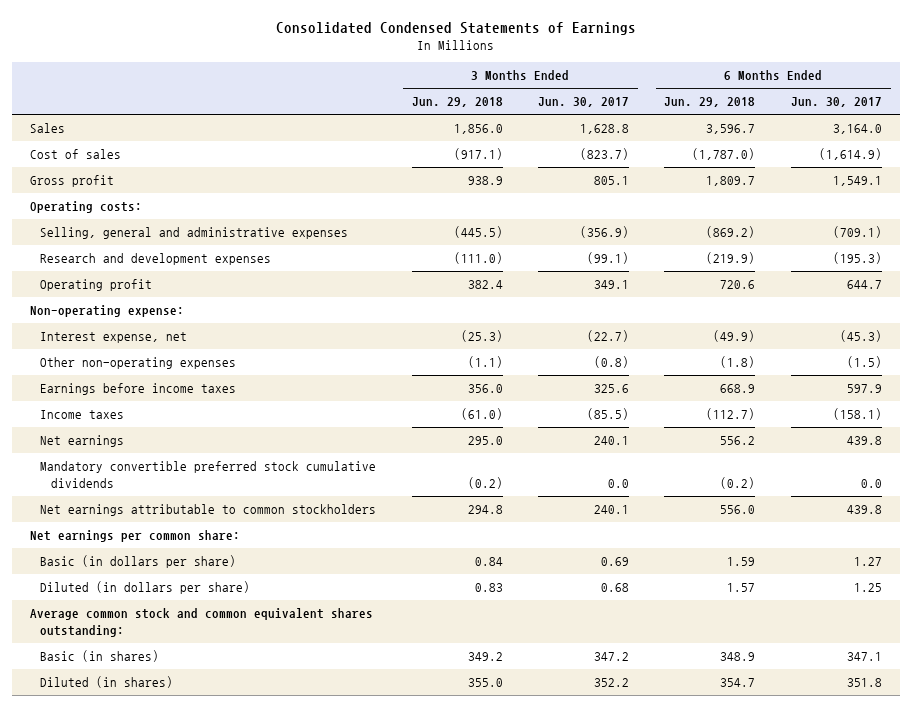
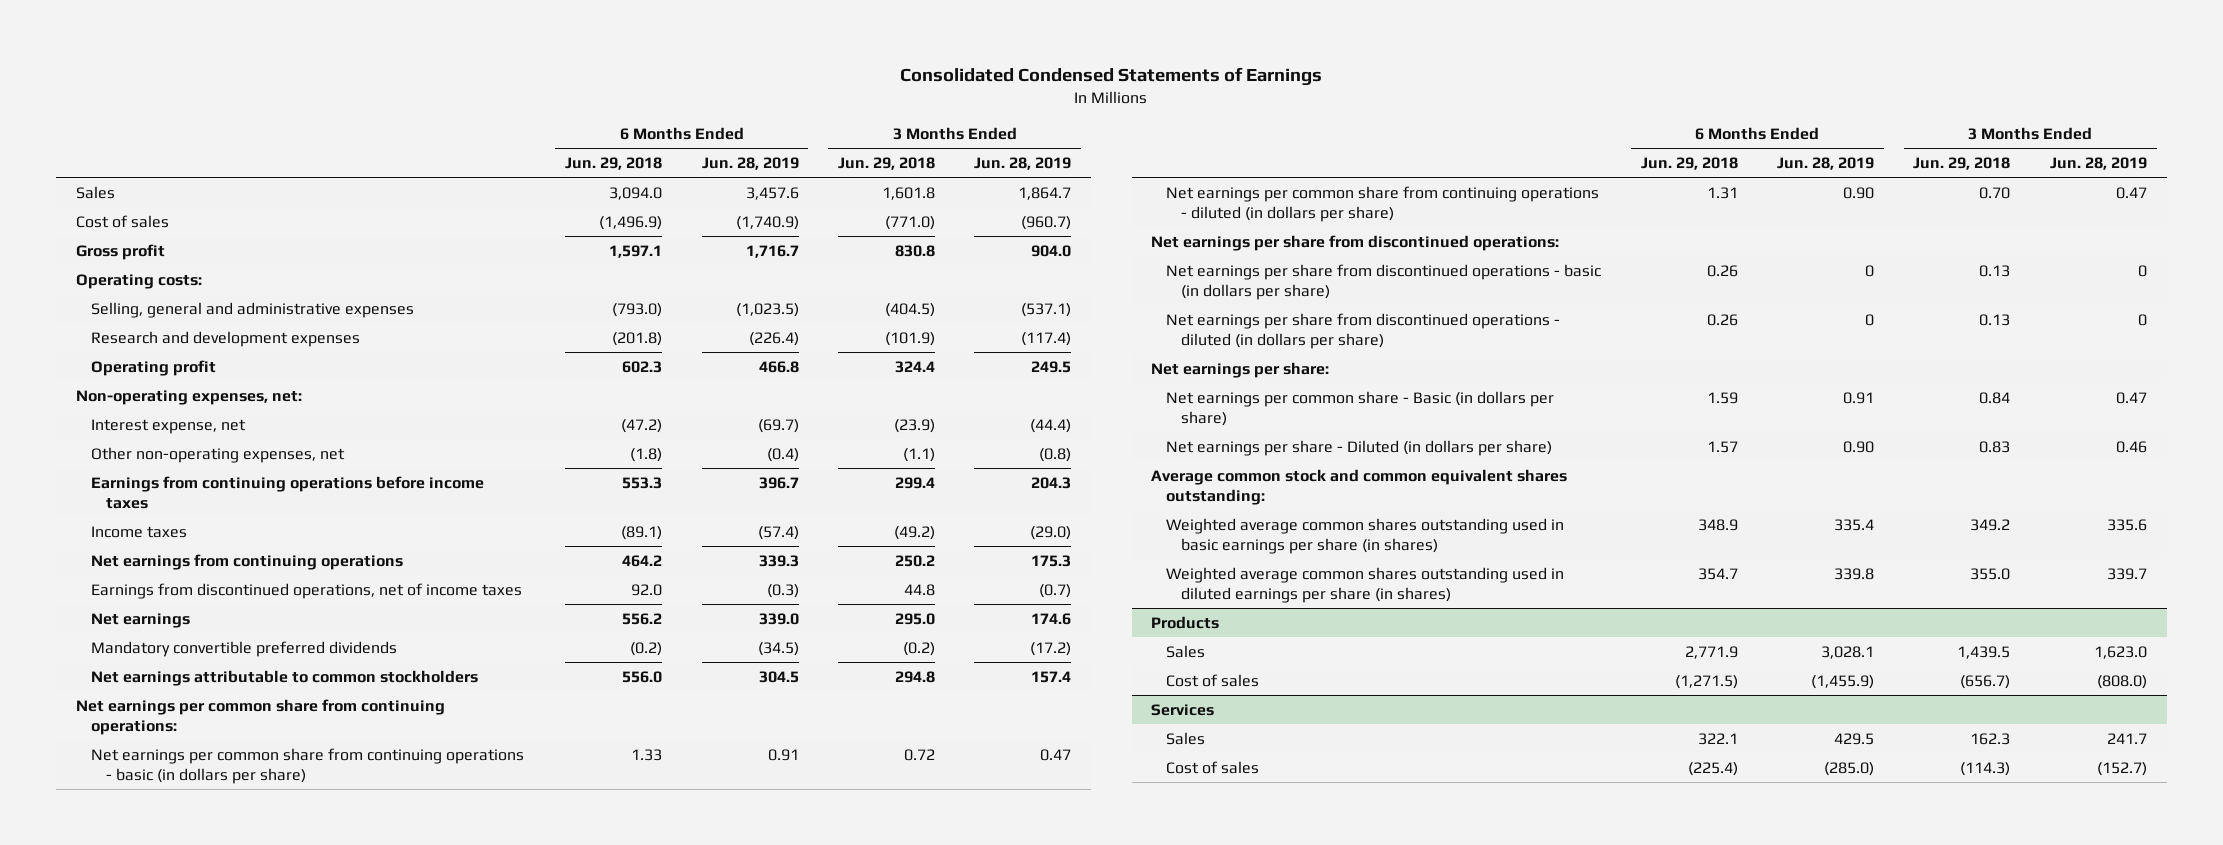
- | 3 Months Ended Jun. 29, 2018 | 3 Months Ended Jun. 30, 2017 | 6 Months Ended Jun. 29, 2018 | 6 Months Ended Jun. 30, 2017
+ | 6 Months Ended Jun. 29, 2018 | 6 Months Ended Jun. 28, 2019 | 3 Months Ended Jun. 29, 2018 | 3 Months Ended Jun. 28, 2019
- Sales | 1,856.0 | 1,628.8 | 3,596.7 | 3,164.0
- Cost of sales | (917.1) | (823.7) | (1,787.0) | (1,614.9)
- Gross profit | 938.9 | 805.1 | 1,809.7 | 1,549.1
+ Sales | 3,094.0 | 3,457.6 | 1,601.8 | 1,864.7
+ Cost of sales | (1,496.9) | (1,740.9) | (771.0) | (960.7)
+ Gross profit | 1,597.1 | 1,716.7 | 830.8 | 904.0
- Selling, general and administrative expenses | (445.5) | (356.9) | (869.2) | (709.1)
- Research and development expenses | (111.0) | (99.1) | (219.9) | (195.3)
- Operating profit | 382.4 | 349.1 | 720.6 | 644.7
- Non-operating expense:
- Interest expense, net | (25.3) | (22.7) | (49.9) | (45.3)
- Other non-operating expenses | (1.1) | (0.8) | (1.8) | (1.5)
- Earnings before income taxes | 356.0 | 325.6 | 668.9 | 597.9
- Income taxes | (61.0) | (85.5) | (112.7) | (158.1)
+ Selling, general and administrative expenses | (793.0) | (1,023.5) | (404.5) | (537.1)
+ Research and development expenses | (201.8) | (226.4) | (101.9) | (117.4)
+ Operating profit | 602.3 | 466.8 | 324.4 | 249.5
+ Non-operating expenses, net:
+ Interest expense, net | (47.2) | (69.7) | (23.9) | (44.4)
+ Other non-operating expenses, net | (1.8) | (0.4) | (1.1) | (0.8)
+ Earnings from continuing operations before income taxes | 553.3 | 396.7 | 299.4 | 204.3
+ Income taxes | (89.1) | (57.4) | (49.2) | (29.0)
+ Net earnings from continuing operations | 464.2 | 339.3 | 250.2 | 175.3
+ Earnings from discontinued operations, net of income taxes | 92.0 | (0.3) | 44.8 | (0.7)
- Mandatory convertible preferred stock cumulative dividends | (0.2) | 0.0 | (0.2) | 0.0
+ Mandatory convertible preferred dividends | (0.2) | (34.5) | (0.2) | (17.2)
- Net earnings per common share:
- Basic (in dollars per share) | 0.84 | 0.69 | 1.59 | 1.27
- Diluted (in dollars per share) | 0.83 | 0.68 | 1.57 | 1.25
+ Net earnings per common share from continuing operations:
+ Net earnings per common share from continuing operations - basic (in dollars per share) | 1.33 | 0.91 | 0.72 | 0.47
+ Net earnings per common share from continuing operations - diluted (in dollars per share) | 1.31 | 0.90 | 0.70 | 0.47
+ Net earnings per share from discontinued operations:
+ Net earnings per share from discontinued operations - basic (in dollars per share) | 0.26 | 0 | 0.13 | 0
+ Net earnings per share from discontinued operations - diluted (in dollars per share) | 0.26 | 0 | 0.13 | 0
+ Net earnings per share:
+ Net earnings per common share - Basic (in dollars per share) | 1.59 | 0.91 | 0.84 | 0.47
+ Net earnings per share - Diluted (in dollars per share) | 1.57 | 0.90 | 0.83 | 0.46
- Basic (in shares) | 349.2 | 347.2 | 348.9 | 347.1
- Diluted (in shares) | 355.0 | 352.2 | 354.7 | 351.8
+ Weighted average common shares outstanding used in basic earnings per share (in shares) | 348.9 | 335.4 | 349.2 | 335.6
+ Weighted average common shares outstanding used in diluted earnings per share (in shares) | 354.7 | 339.8 | 355.0 | 339.7
+ Products
+ Sales | 2,771.9 | 3,028.1 | 1,439.5 | 1,623.0
+ Cost of sales | (1,271.5) | (1,455.9) | (656.7) | (808.0)
+ Services
+ Sales | 322.1 | 429.5 | 162.3 | 241.7
+ Cost of sales | (225.4) | (285.0) | (114.3) | (152.7)

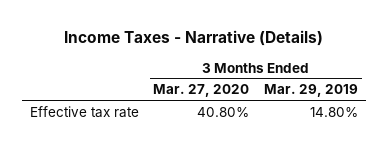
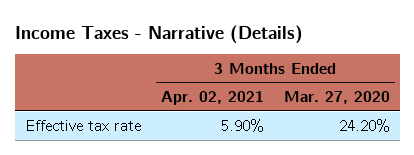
- | 3 Months Ended Mar. 27, 2020 | 3 Months Ended Mar. 29, 2019
+ | 3 Months Ended Apr. 02, 2021 | 3 Months Ended Mar. 27, 2020
- Effective tax rate | 40.80% | 14.80%
+ Effective tax rate | 5.90% | 24.20%

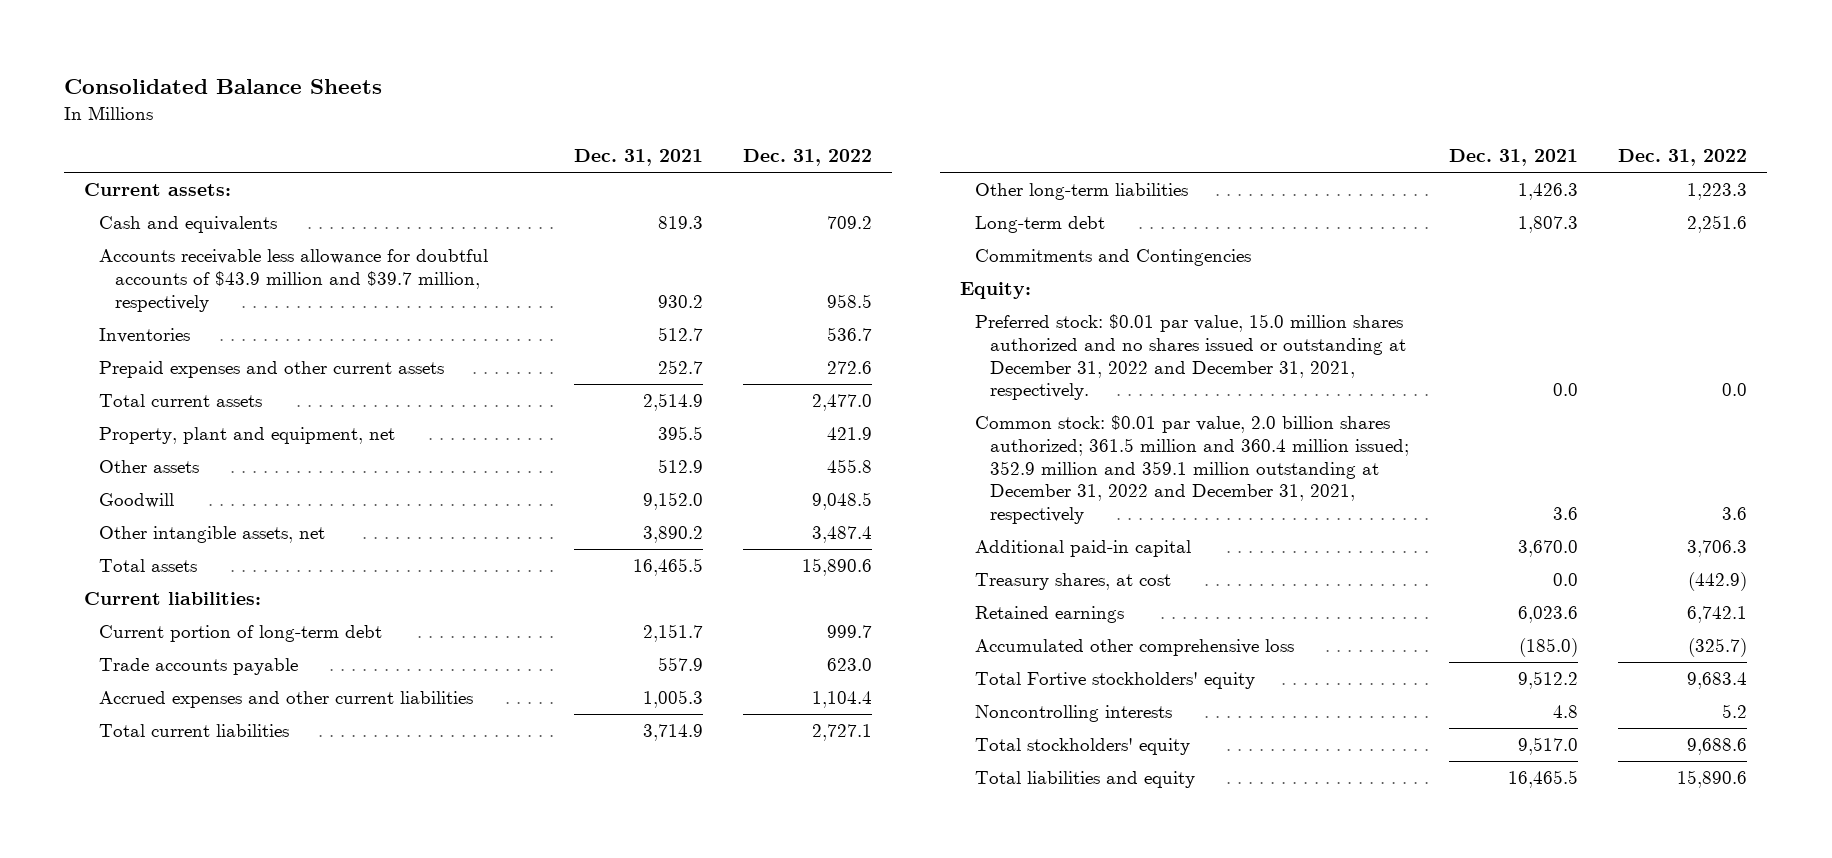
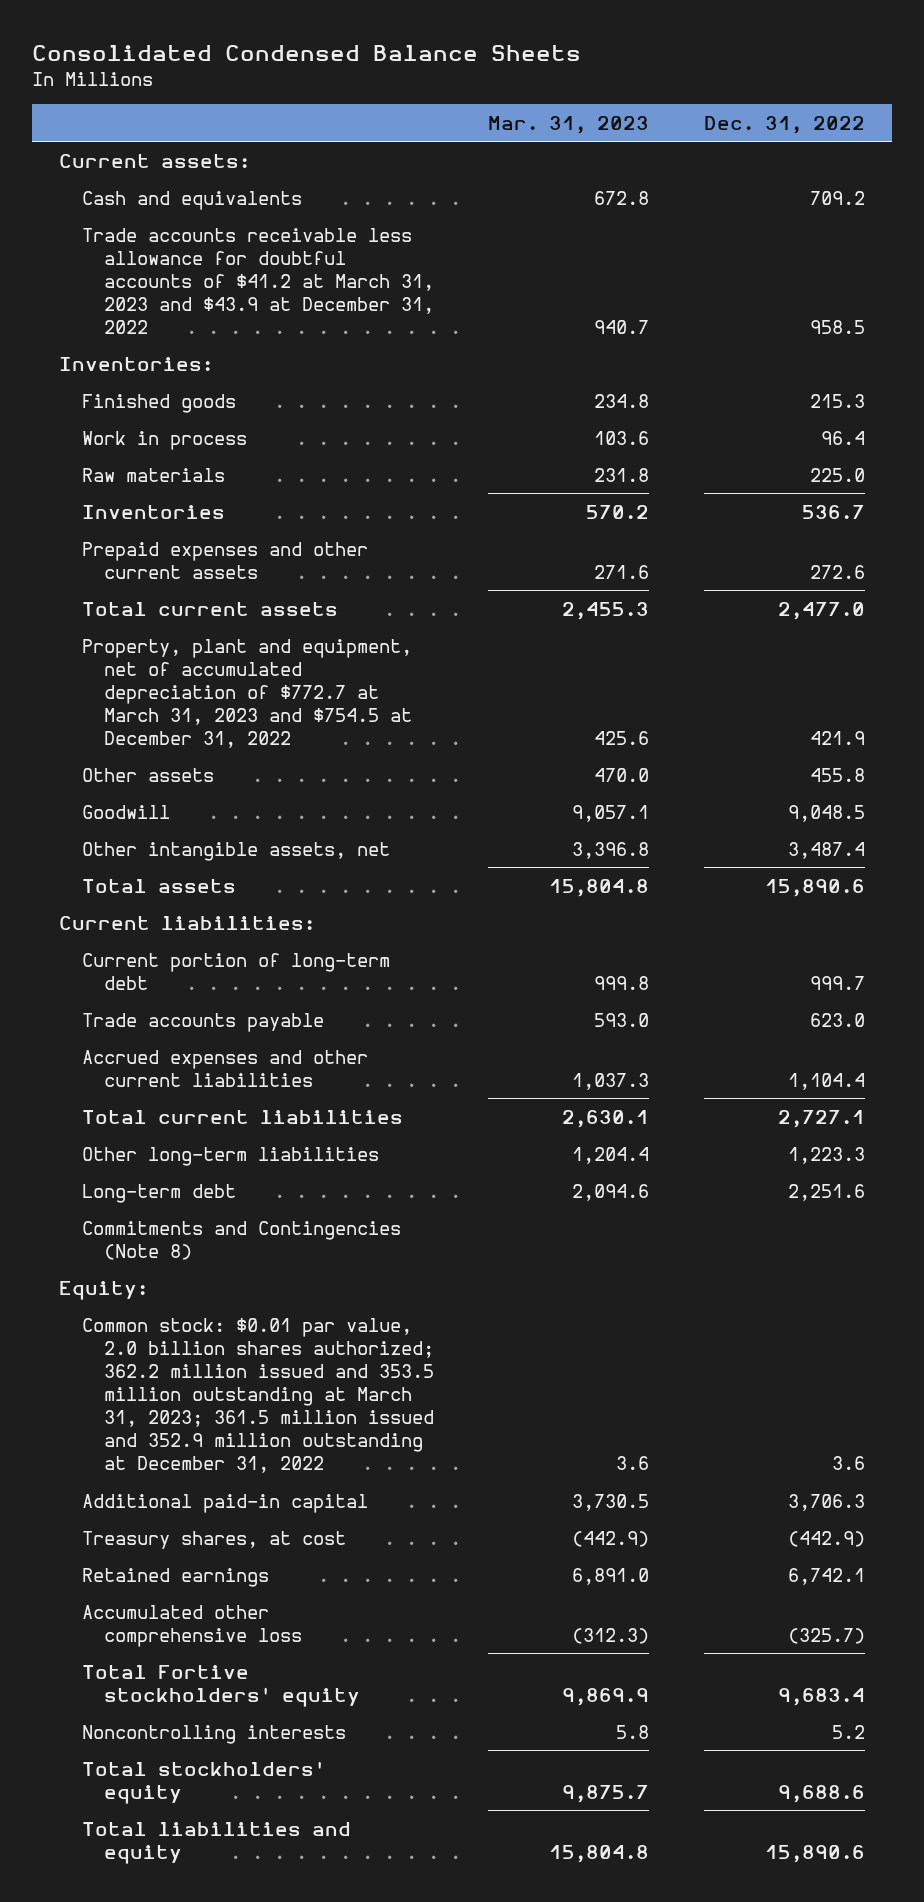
- Consolidated Balance Sheets
+ Consolidated Condensed Balance Sheets
- | Dec. 31, 2021 | Dec. 31, 2022
+ | Mar. 31, 2023 | Dec. 31, 2022
- Accounts receivable less allowance for doubtful accounts of $43.9 million and $39.7 million, respectively | 930.2 | 958.5
+ Trade accounts receivable less allowance for doubtful accounts of $41.2 at March 31, 2023 and $43.9 at December 31, 2022 | 940.7 | 958.5
+ Inventories:
+ Finished goods | 234.8 | 215.3
+ Work in process | 103.6 | 96.4
+ Raw materials | 231.8 | 225.0
- Property, plant and equipment, net | 395.5 | 421.9
+ Property, plant and equipment, net of accumulated depreciation of $772.7 at March 31, 2023 and $754.5 at December 31, 2022 | 425.6 | 421.9
- Commitments and Contingencies
+ Commitments and Contingencies (Note 8)
- Preferred stock: $0.01 par value, 15.0 million shares authorized and no shares issued or outstanding at December 31, 2022 and December 31, 2021, respectively. | 0.0 | 0.0
- Common stock: $0.01 par value, 2.0 billion shares authorized; 361.5 million and 360.4 million issued; 352.9 million and 359.1 million outstanding at December 31, 2022 and December 31, 2021, respectively | 3.6 | 3.6
+ Common stock: $0.01 par value, 2.0 billion shares authorized; 362.2 million issued and 353.5 million outstanding at March 31, 2023; 361.5 million issued and 352.9 million outstanding at December 31, 2022 | 3.6 | 3.6

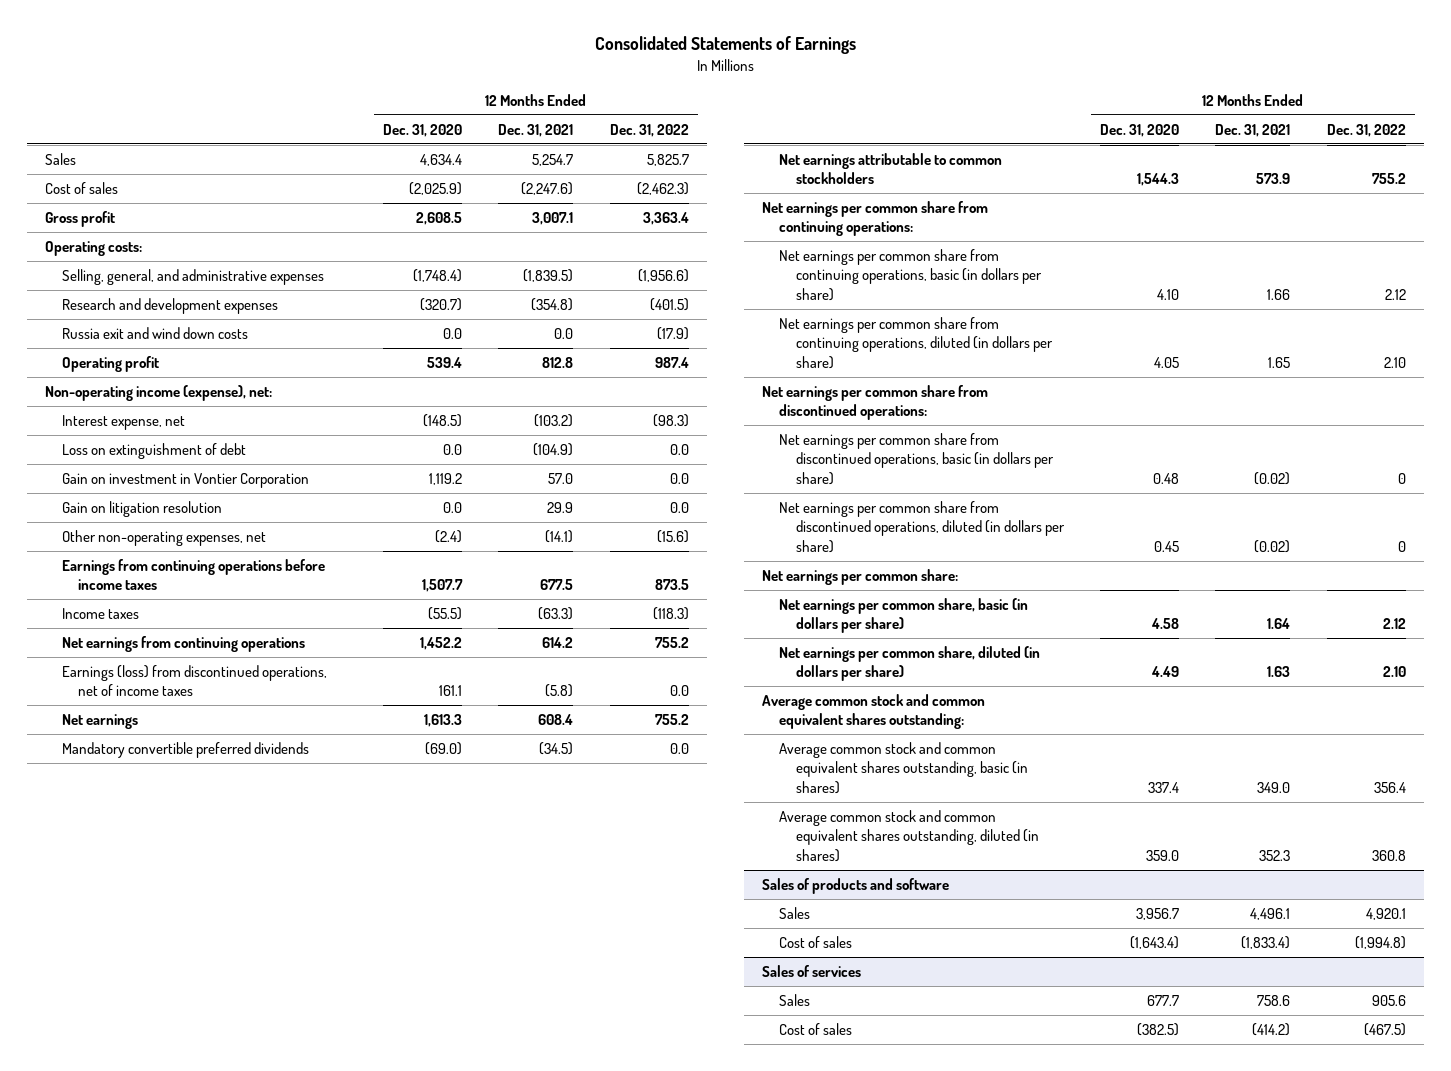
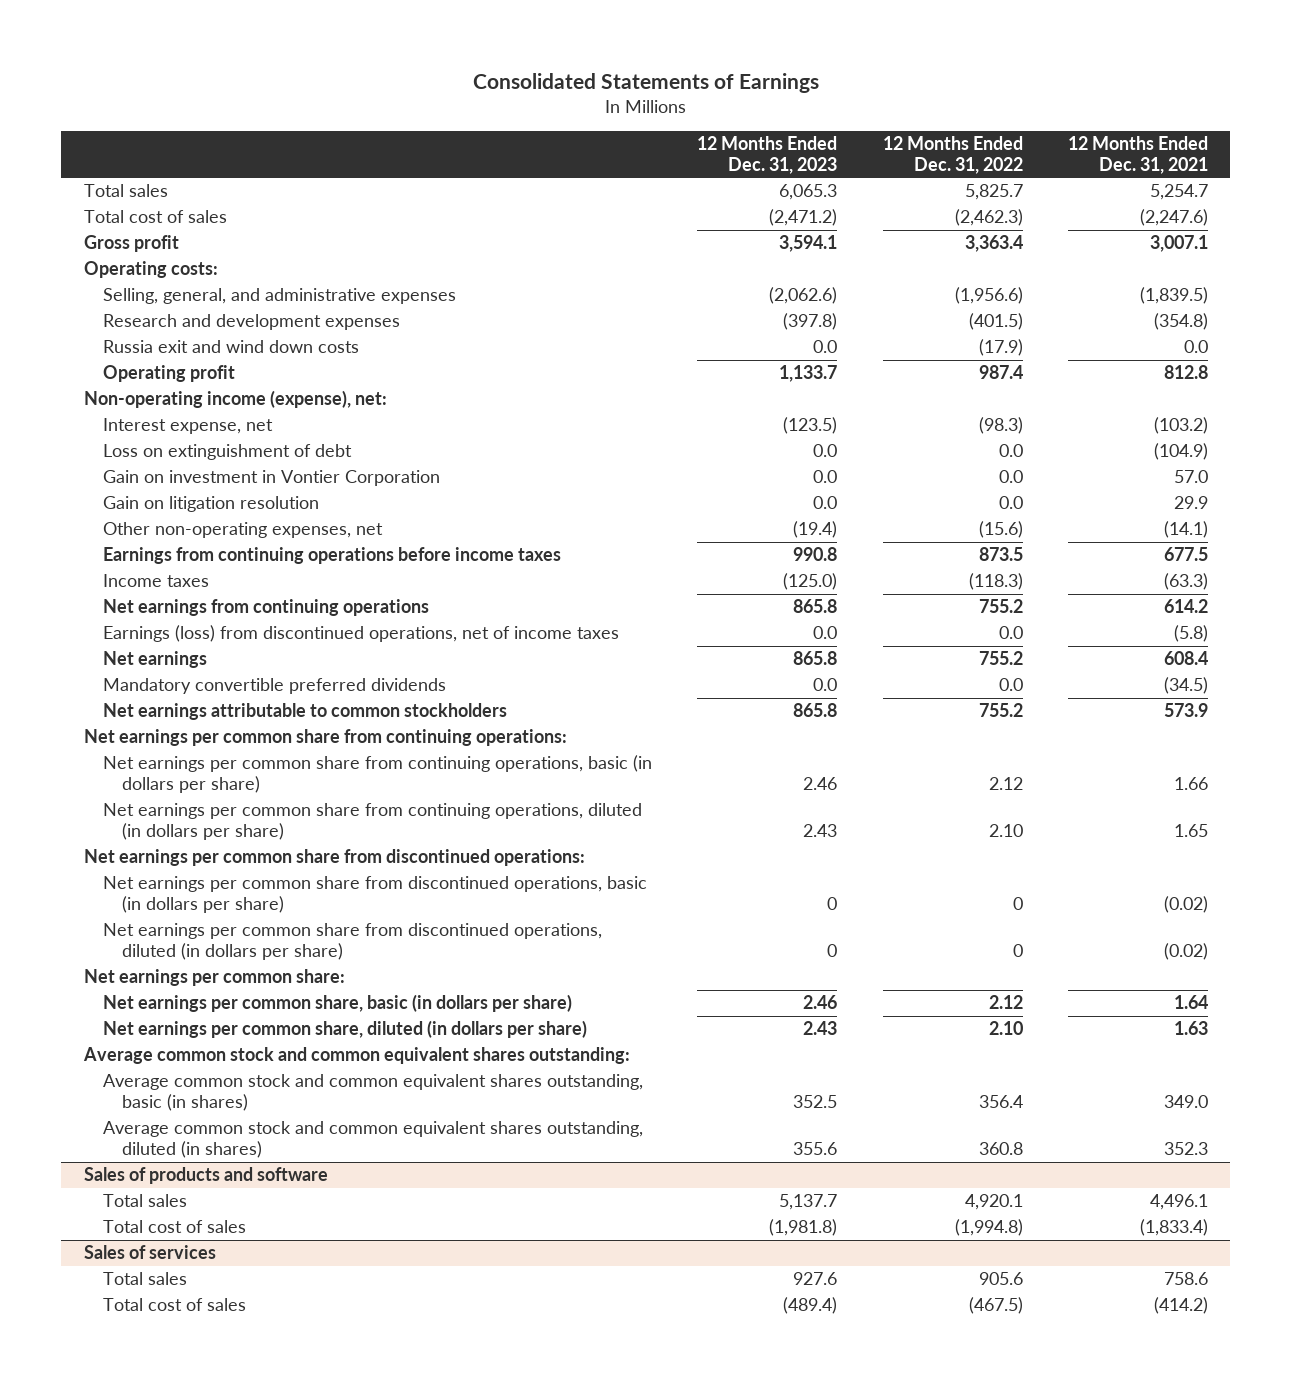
- | 12 Months Ended Dec. 31, 2020 | 12 Months Ended Dec. 31, 2021 | 12 Months Ended Dec. 31, 2022
+ | 12 Months Ended Dec. 31, 2023 | 12 Months Ended Dec. 31, 2022 | 12 Months Ended Dec. 31, 2021
- Sales | 4,634.4 | 5,254.7 | 5,825.7
- Cost of sales | (2,025.9) | (2,247.6) | (2,462.3)
+ Total sales | 6,065.3 | 5,825.7 | 5,254.7
+ Total cost of sales | (2,471.2) | (2,462.3) | (2,247.6)
@ Sales of products and software
- Sales | 3,956.7 | 4,496.1 | 4,920.1
- Cost of sales | (1,643.4) | (1,833.4) | (1,994.8)
+ Total sales | 5,137.7 | 4,920.1 | 4,496.1
+ Total cost of sales | (1,981.8) | (1,994.8) | (1,833.4)
@ Sales of services
- Sales | 677.7 | 758.6 | 905.6
- Cost of sales | (382.5) | (414.2) | (467.5)
+ Total sales | 927.6 | 905.6 | 758.6
+ Total cost of sales | (489.4) | (467.5) | (414.2)

